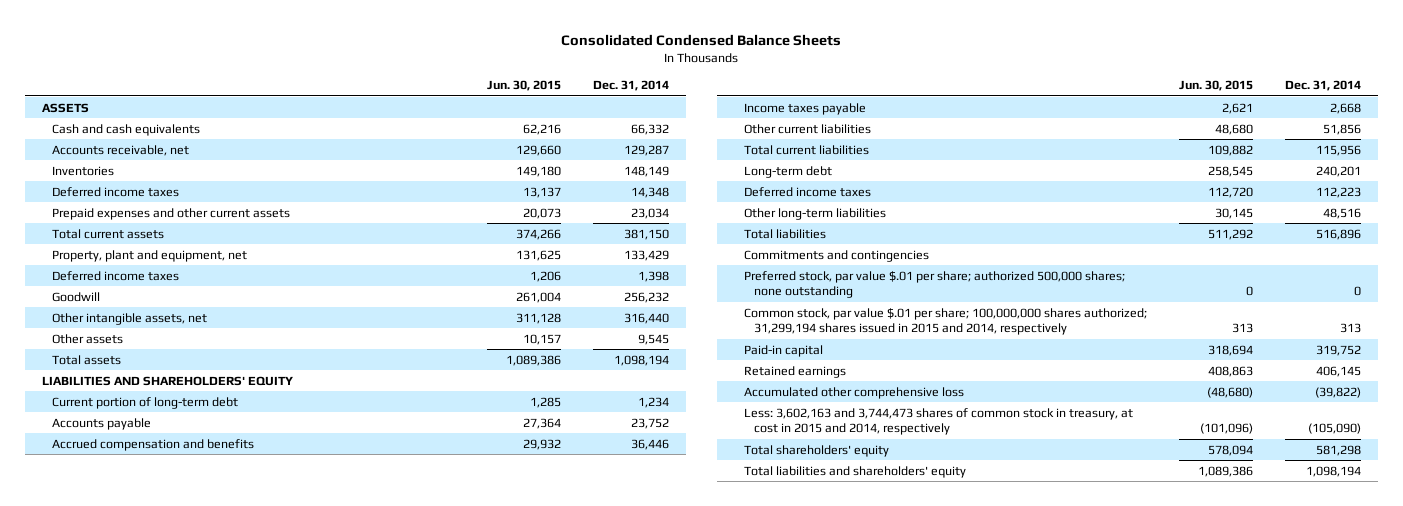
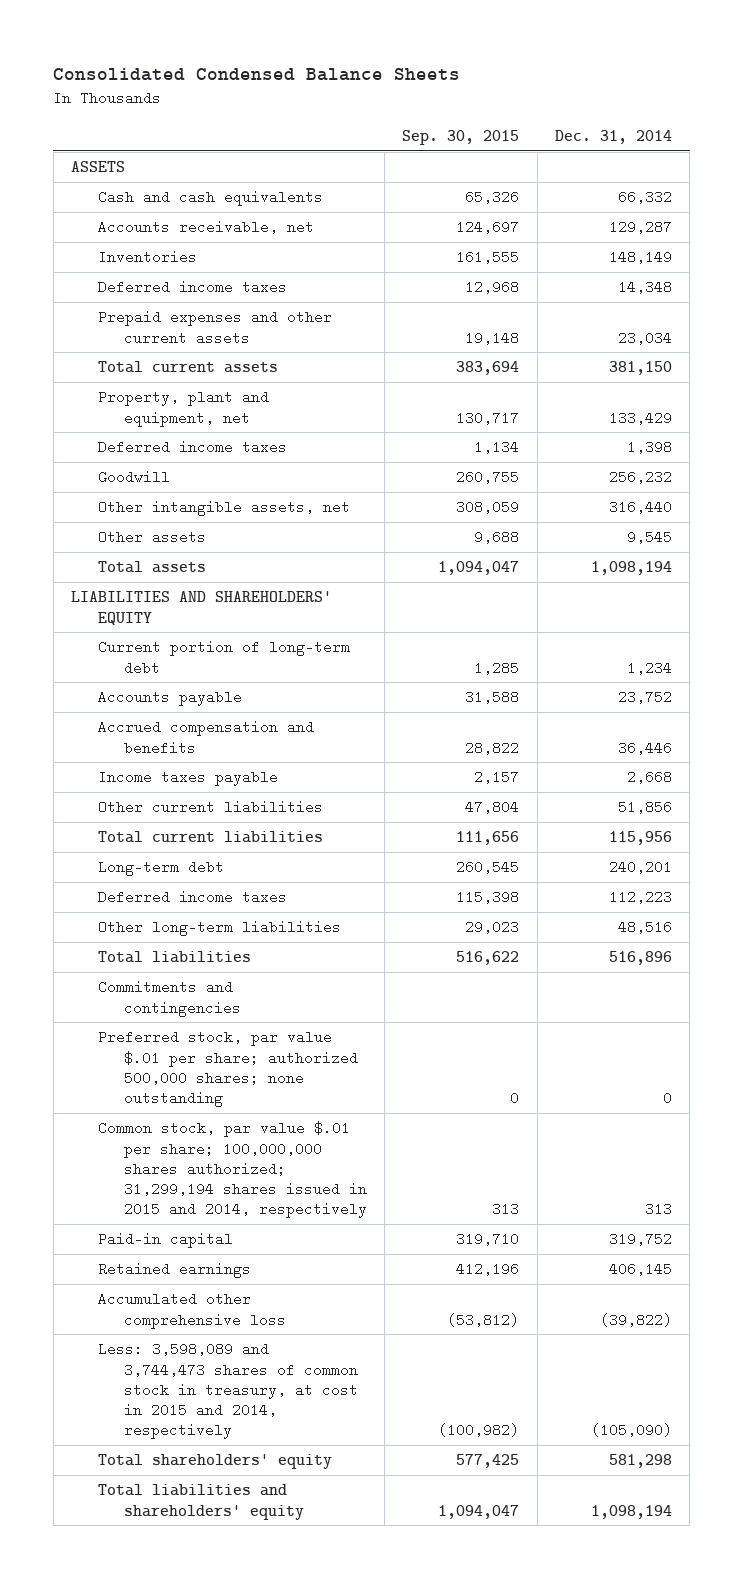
- | Jun. 30, 2015 | Dec. 31, 2014
+ | Sep. 30, 2015 | Dec. 31, 2014
- Less: 3,602,163 and 3,744,473 shares of common stock in treasury, at cost in 2015 and 2014, respectively | (101,096) | (105,090)
+ Less: 3,598,089 and 3,744,473 shares of common stock in treasury, at cost in 2015 and 2014, respectively | (100,982) | (105,090)

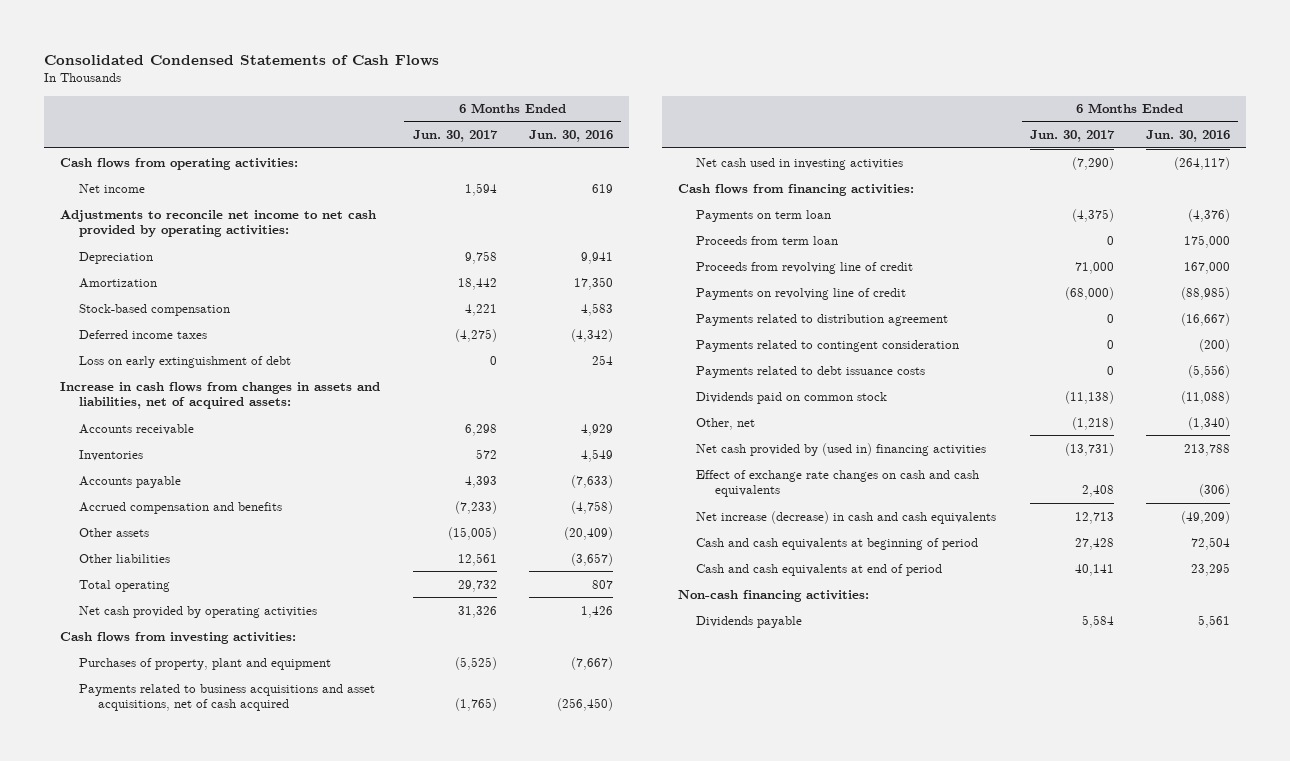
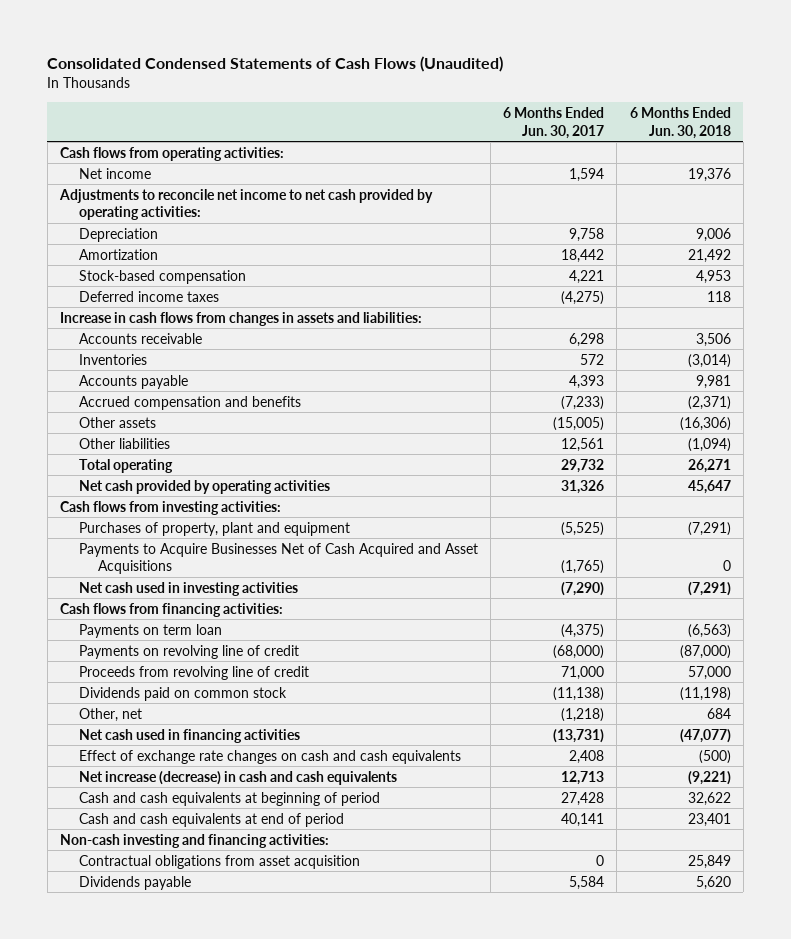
- Consolidated Condensed Statements of Cash Flows
+ Consolidated Condensed Statements of Cash Flows (Unaudited)
- | 6 Months Ended Jun. 30, 2017 | 6 Months Ended Jun. 30, 2016
+ | 6 Months Ended Jun. 30, 2017 | 6 Months Ended Jun. 30, 2018
- Loss on early extinguishment of debt | 0 | 254
- Increase in cash flows from changes in assets and liabilities, net of acquired assets:
+ Increase in cash flows from changes in assets and liabilities:
- Payments related to business acquisitions and asset acquisitions, net of cash acquired | (1,765) | (256,450)
+ Payments to Acquire Businesses Net of Cash Acquired and Asset Acquisitions | (1,765) | 0
- Proceeds from term loan | 0 | 175,000
- Payments related to distribution agreement | 0 | (16,667)
- Payments related to contingent consideration | 0 | (200)
- Payments related to debt issuance costs | 0 | (5,556)
moved down: Proceeds from revolving line of credit | 71,000 | 57,000
- Net cash provided by (used in) financing activities | (13,731) | 213,788
+ Net cash used in financing activities | (13,731) | (47,077)
- Non-cash financing activities:
+ Non-cash investing and financing activities:
+ Contractual obligations from asset acquisition | 0 | 25,849

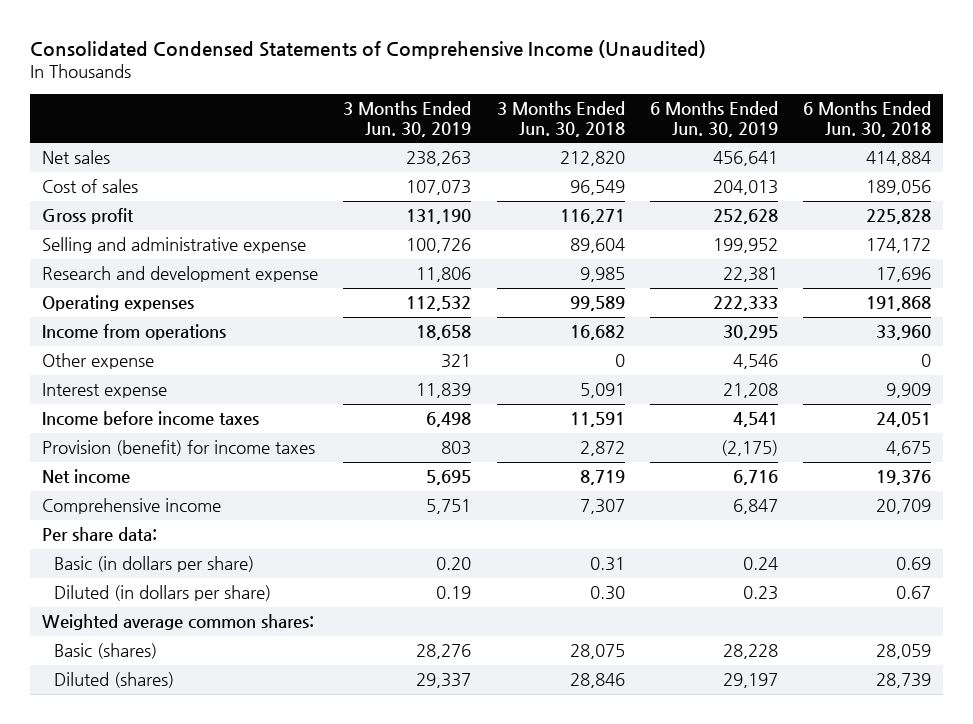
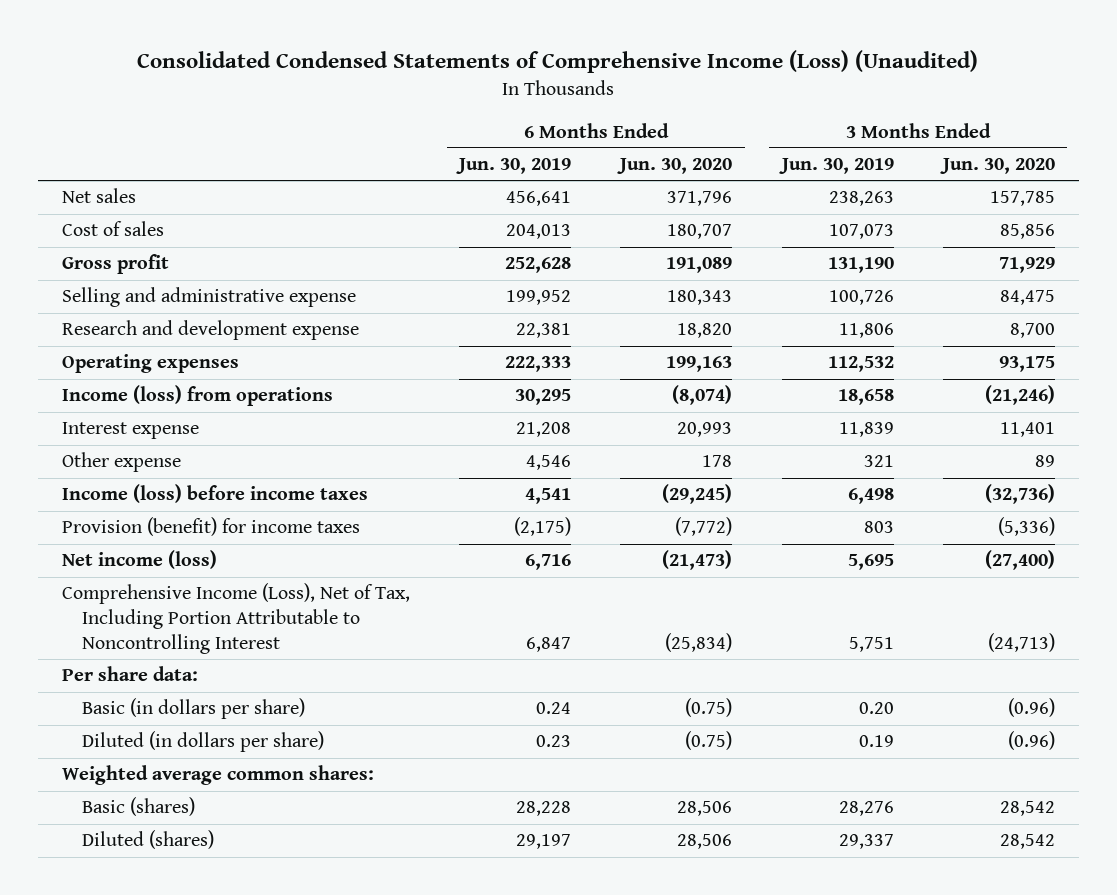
- Consolidated Condensed Statements of Comprehensive Income (Unaudited)
+ Consolidated Condensed Statements of Comprehensive Income (Loss) (Unaudited)
- | 3 Months Ended Jun. 30, 2019 | 3 Months Ended Jun. 30, 2018 | 6 Months Ended Jun. 30, 2019 | 6 Months Ended Jun. 30, 2018
+ | 6 Months Ended Jun. 30, 2019 | 6 Months Ended Jun. 30, 2020 | 3 Months Ended Jun. 30, 2019 | 3 Months Ended Jun. 30, 2020
- Income from operations | 18,658 | 16,682 | 30,295 | 33,960
+ Income (loss) from operations | 30,295 | (8,074) | 18,658 | (21,246)
- Income before income taxes | 6,498 | 11,591 | 4,541 | 24,051
moved down: Other expense | 4,546 | 178 | 321 | 89
+ Income (loss) before income taxes | 4,541 | (29,245) | 6,498 | (32,736)
- Net income | 5,695 | 8,719 | 6,716 | 19,376
- Comprehensive income | 5,751 | 7,307 | 6,847 | 20,709
+ Net income (loss) | 6,716 | (21,473) | 5,695 | (27,400)
+ Comprehensive Income (Loss), Net of Tax, Including Portion Attributable to Noncontrolling Interest | 6,847 | (25,834) | 5,751 | (24,713)

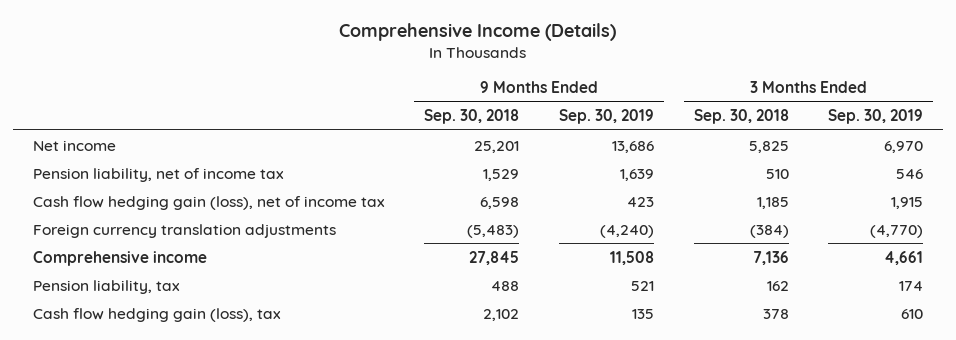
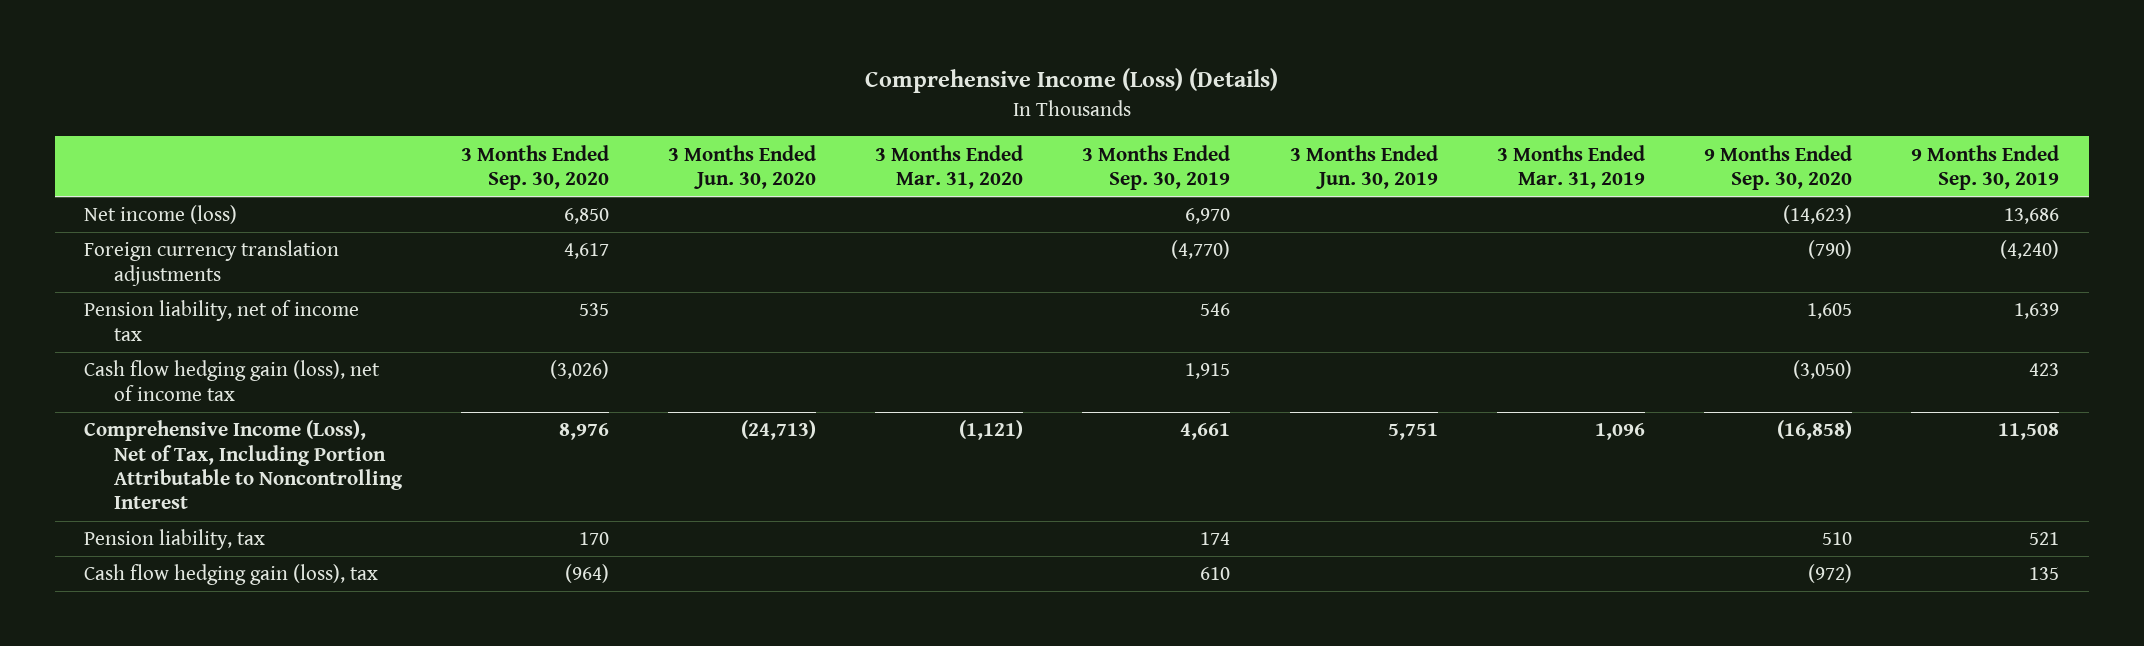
- Comprehensive Income (Details)
+ Comprehensive Income (Loss) (Details)
- | 9 Months Ended Sep. 30, 2018 | 9 Months Ended Sep. 30, 2019 | 3 Months Ended Sep. 30, 2018 | 3 Months Ended Sep. 30, 2019
+ | 3 Months Ended Sep. 30, 2020 | 3 Months Ended Jun. 30, 2020 | 3 Months Ended Mar. 31, 2020 | 3 Months Ended Sep. 30, 2019 | 3 Months Ended Jun. 30, 2019 | 3 Months Ended Mar. 31, 2019 | 9 Months Ended Sep. 30, 2020 | 9 Months Ended Sep. 30, 2019
- Net income | 25,201 | 13,686 | 5,825 | 6,970
+ Net income (loss) | 6,850 | | | 6,970 | | | (14,623) | 13,686
moved up: Foreign currency translation adjustments | 4,617 | | | (4,770) | | | (790) | (4,240)
- Comprehensive income | 27,845 | 11,508 | 7,136 | 4,661
+ Comprehensive Income (Loss), Net of Tax, Including Portion Attributable to Noncontrolling Interest | 8,976 | (24,713) | (1,121) | 4,661 | 5,751 | 1,096 | (16,858) | 11,508

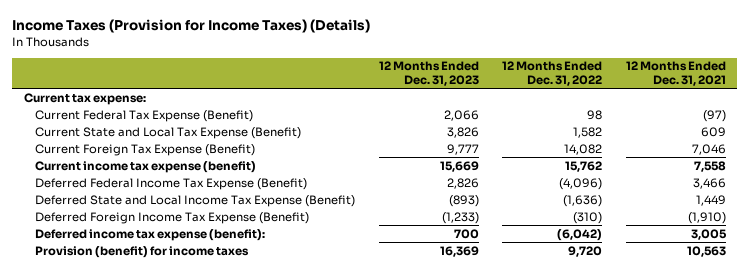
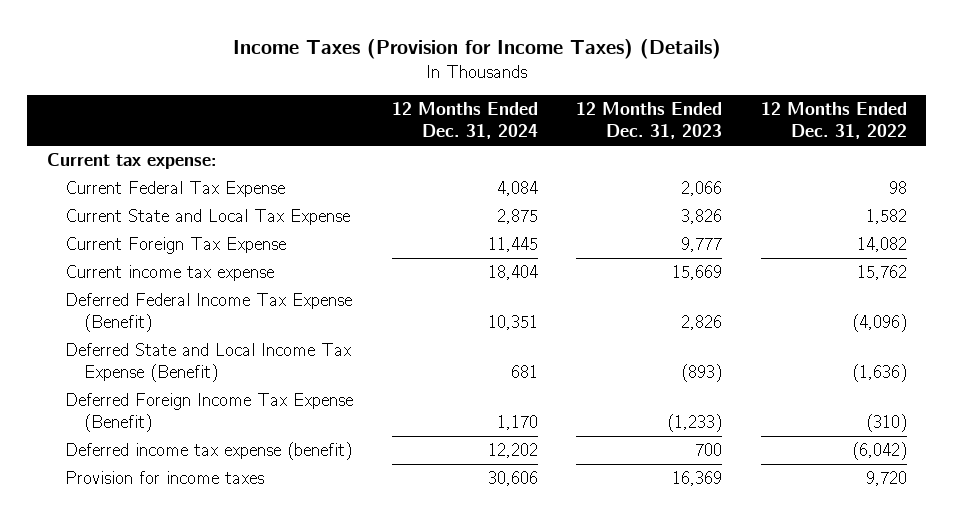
- | 12 Months Ended Dec. 31, 2023 | 12 Months Ended Dec. 31, 2022 | 12 Months Ended Dec. 31, 2021
+ | 12 Months Ended Dec. 31, 2024 | 12 Months Ended Dec. 31, 2023 | 12 Months Ended Dec. 31, 2022
- Current Federal Tax Expense (Benefit) | 2,066 | 98 | (97)
- Current State and Local Tax Expense (Benefit) | 3,826 | 1,582 | 609
- Current Foreign Tax Expense (Benefit) | 9,777 | 14,082 | 7,046
- Current income tax expense (benefit) | 15,669 | 15,762 | 7,558
+ Current Federal Tax Expense | 4,084 | 2,066 | 98
+ Current State and Local Tax Expense | 2,875 | 3,826 | 1,582
+ Current Foreign Tax Expense | 11,445 | 9,777 | 14,082
+ Current income tax expense | 18,404 | 15,669 | 15,762
- Deferred income tax expense (benefit): | 700 | (6,042) | 3,005
- Provision (benefit) for income taxes | 16,369 | 9,720 | 10,563
+ Deferred income tax expense (benefit) | 12,202 | 700 | (6,042)
+ Provision for income taxes | 30,606 | 16,369 | 9,720

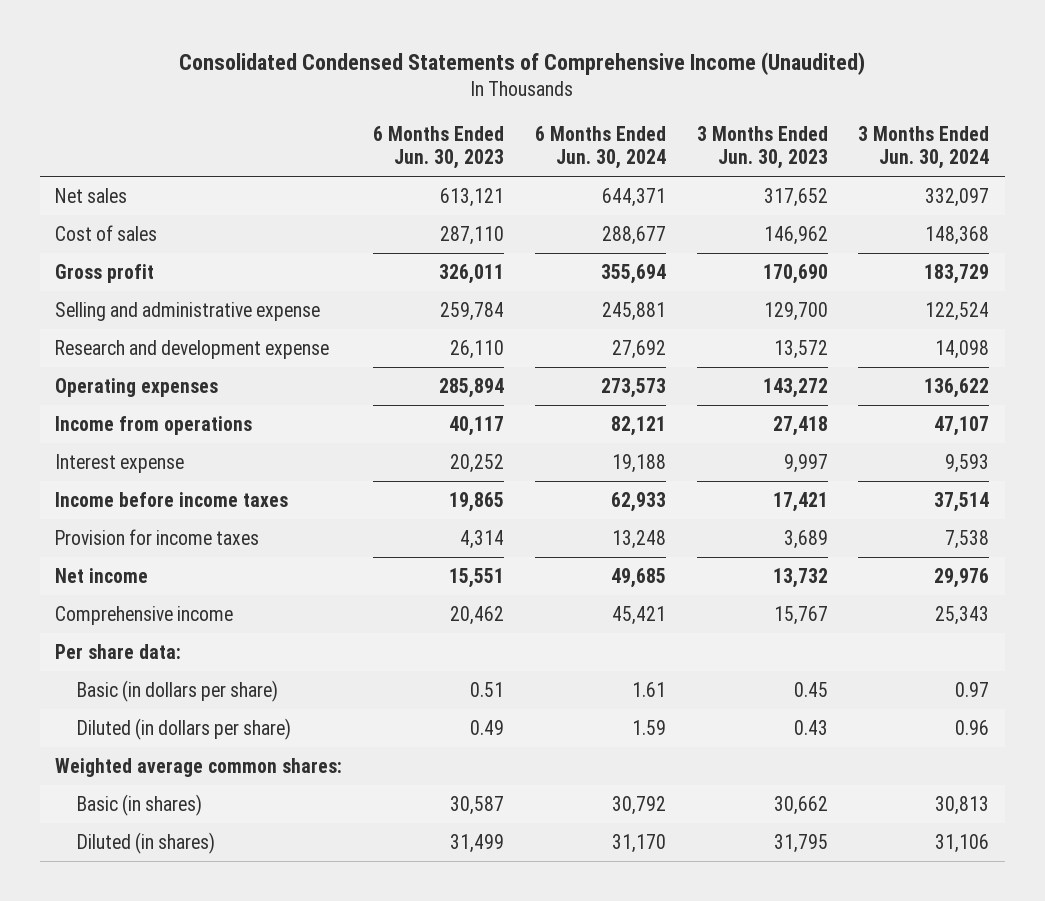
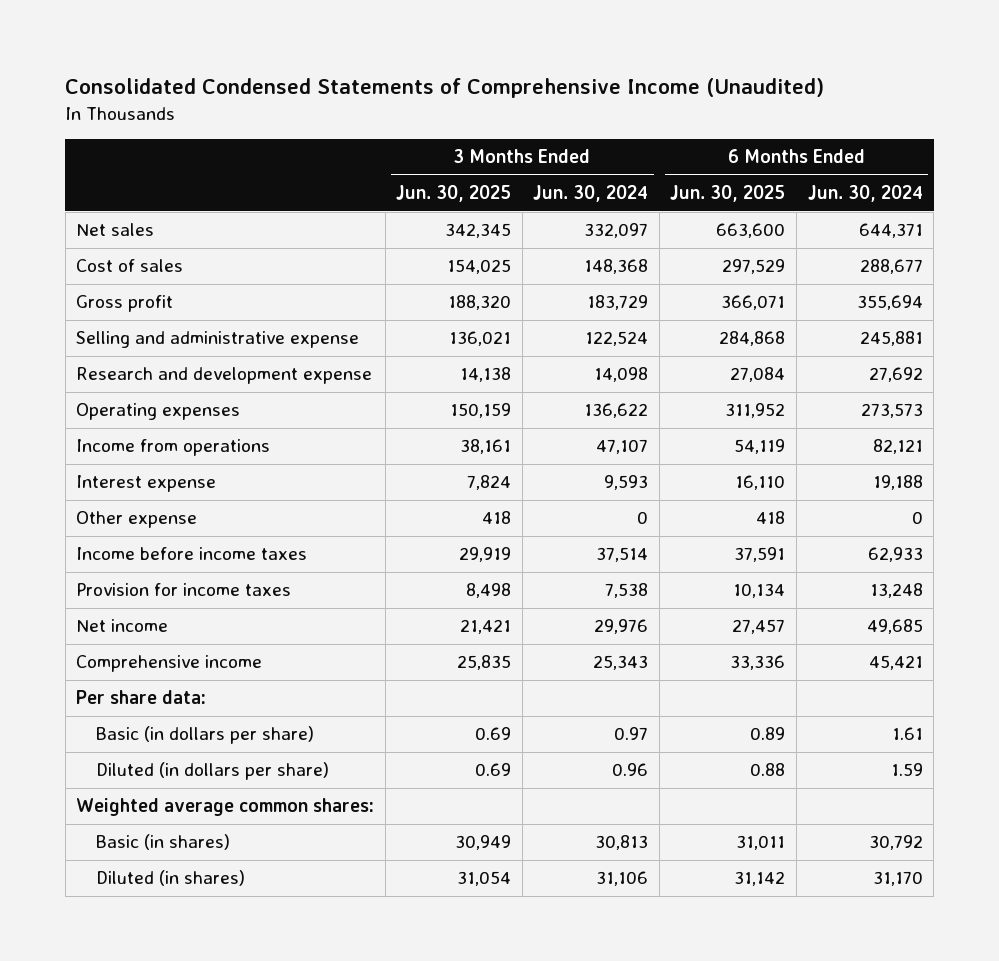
- | 6 Months Ended Jun. 30, 2023 | 6 Months Ended Jun. 30, 2024 | 3 Months Ended Jun. 30, 2023 | 3 Months Ended Jun. 30, 2024
+ | 3 Months Ended Jun. 30, 2025 | 3 Months Ended Jun. 30, 2024 | 6 Months Ended Jun. 30, 2025 | 6 Months Ended Jun. 30, 2024
+ Other expense | 418 | 0 | 418 | 0

